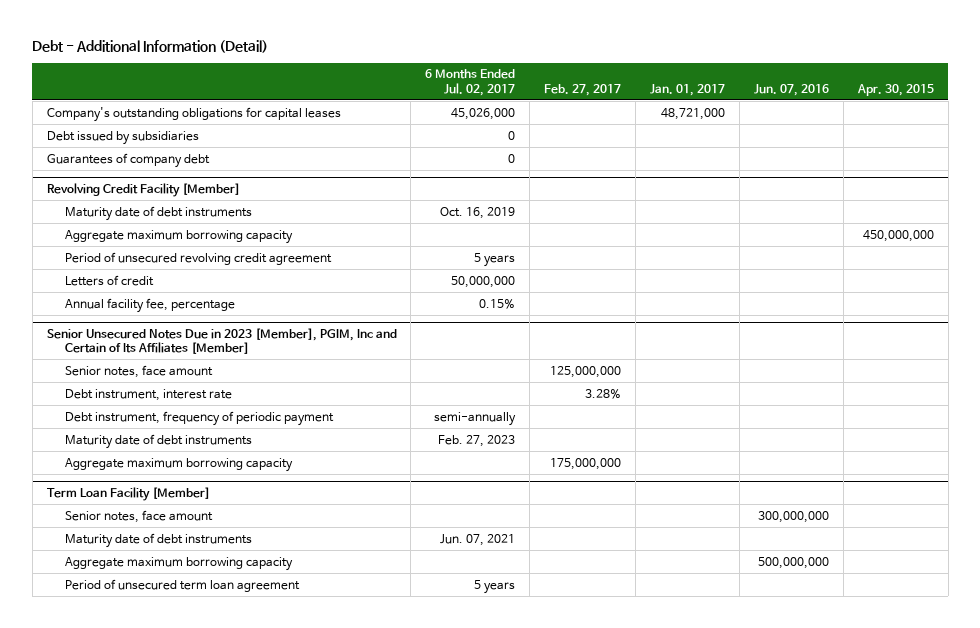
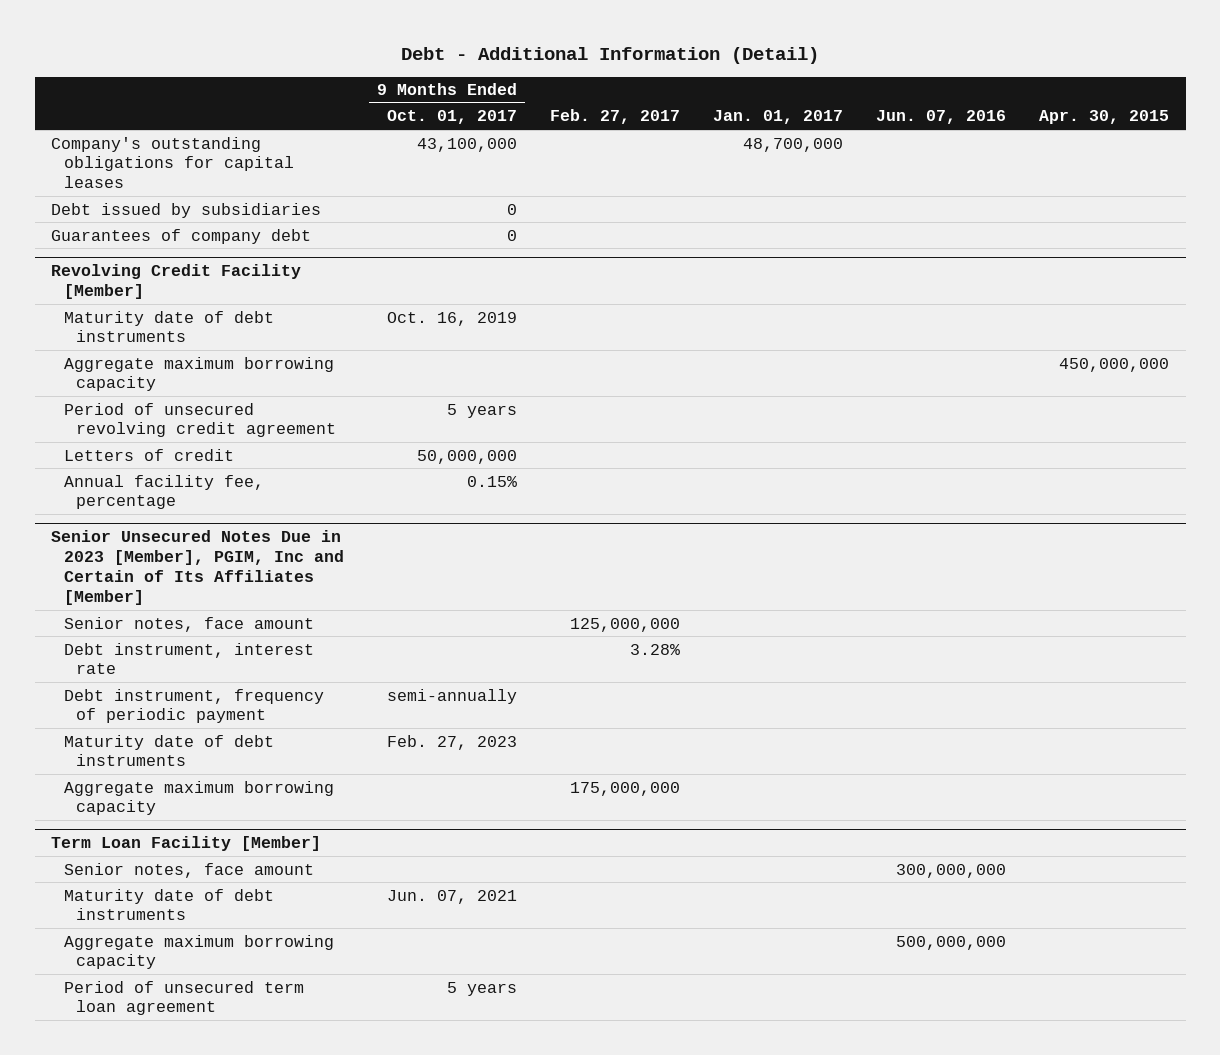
- | 6 Months Ended Jul. 02, 2017 | Feb. 27, 2017 | Jan. 01, 2017 | Jun. 07, 2016 | Apr. 30, 2015
+ | 9 Months Ended Oct. 01, 2017 | Feb. 27, 2017 | Jan. 01, 2017 | Jun. 07, 2016 | Apr. 30, 2015
- Company's outstanding obligations for capital leases | 45,026,000 | | 48,721,000 | |
+ Company's outstanding obligations for capital leases | 43,100,000 | | 48,700,000 | |

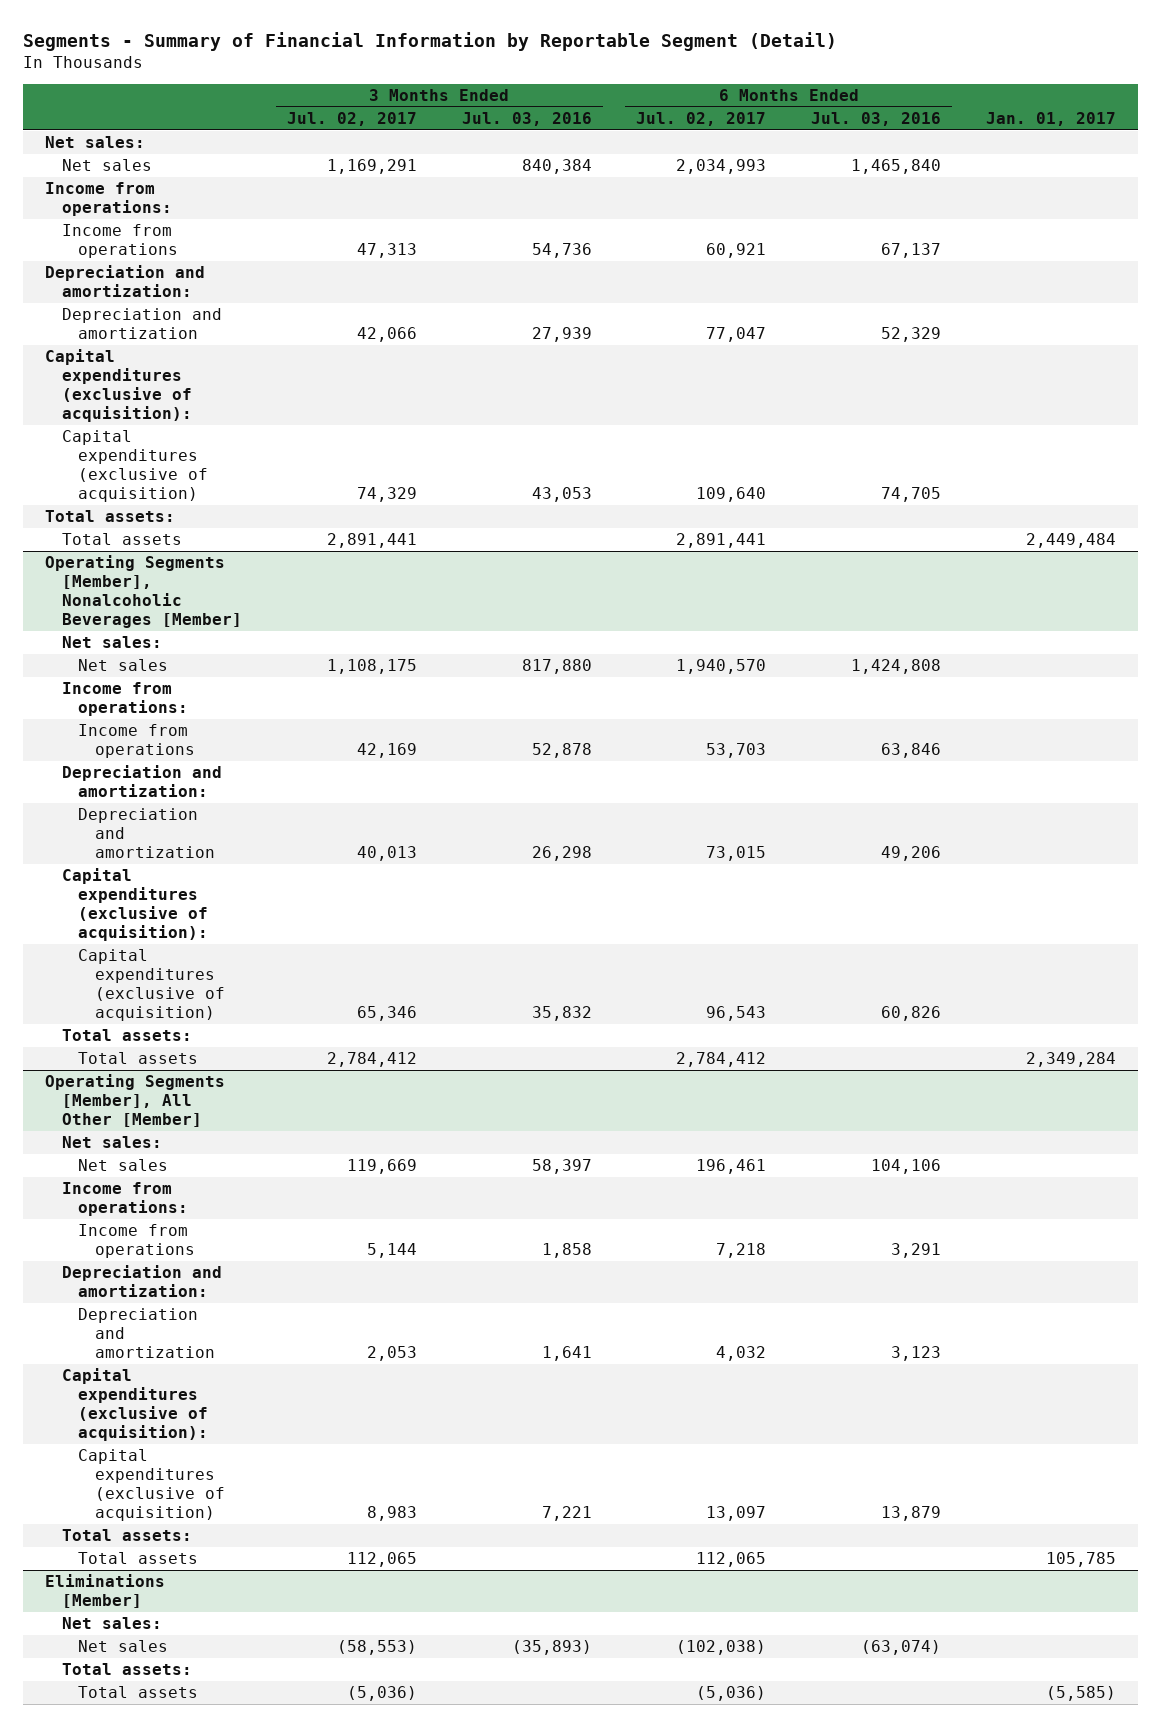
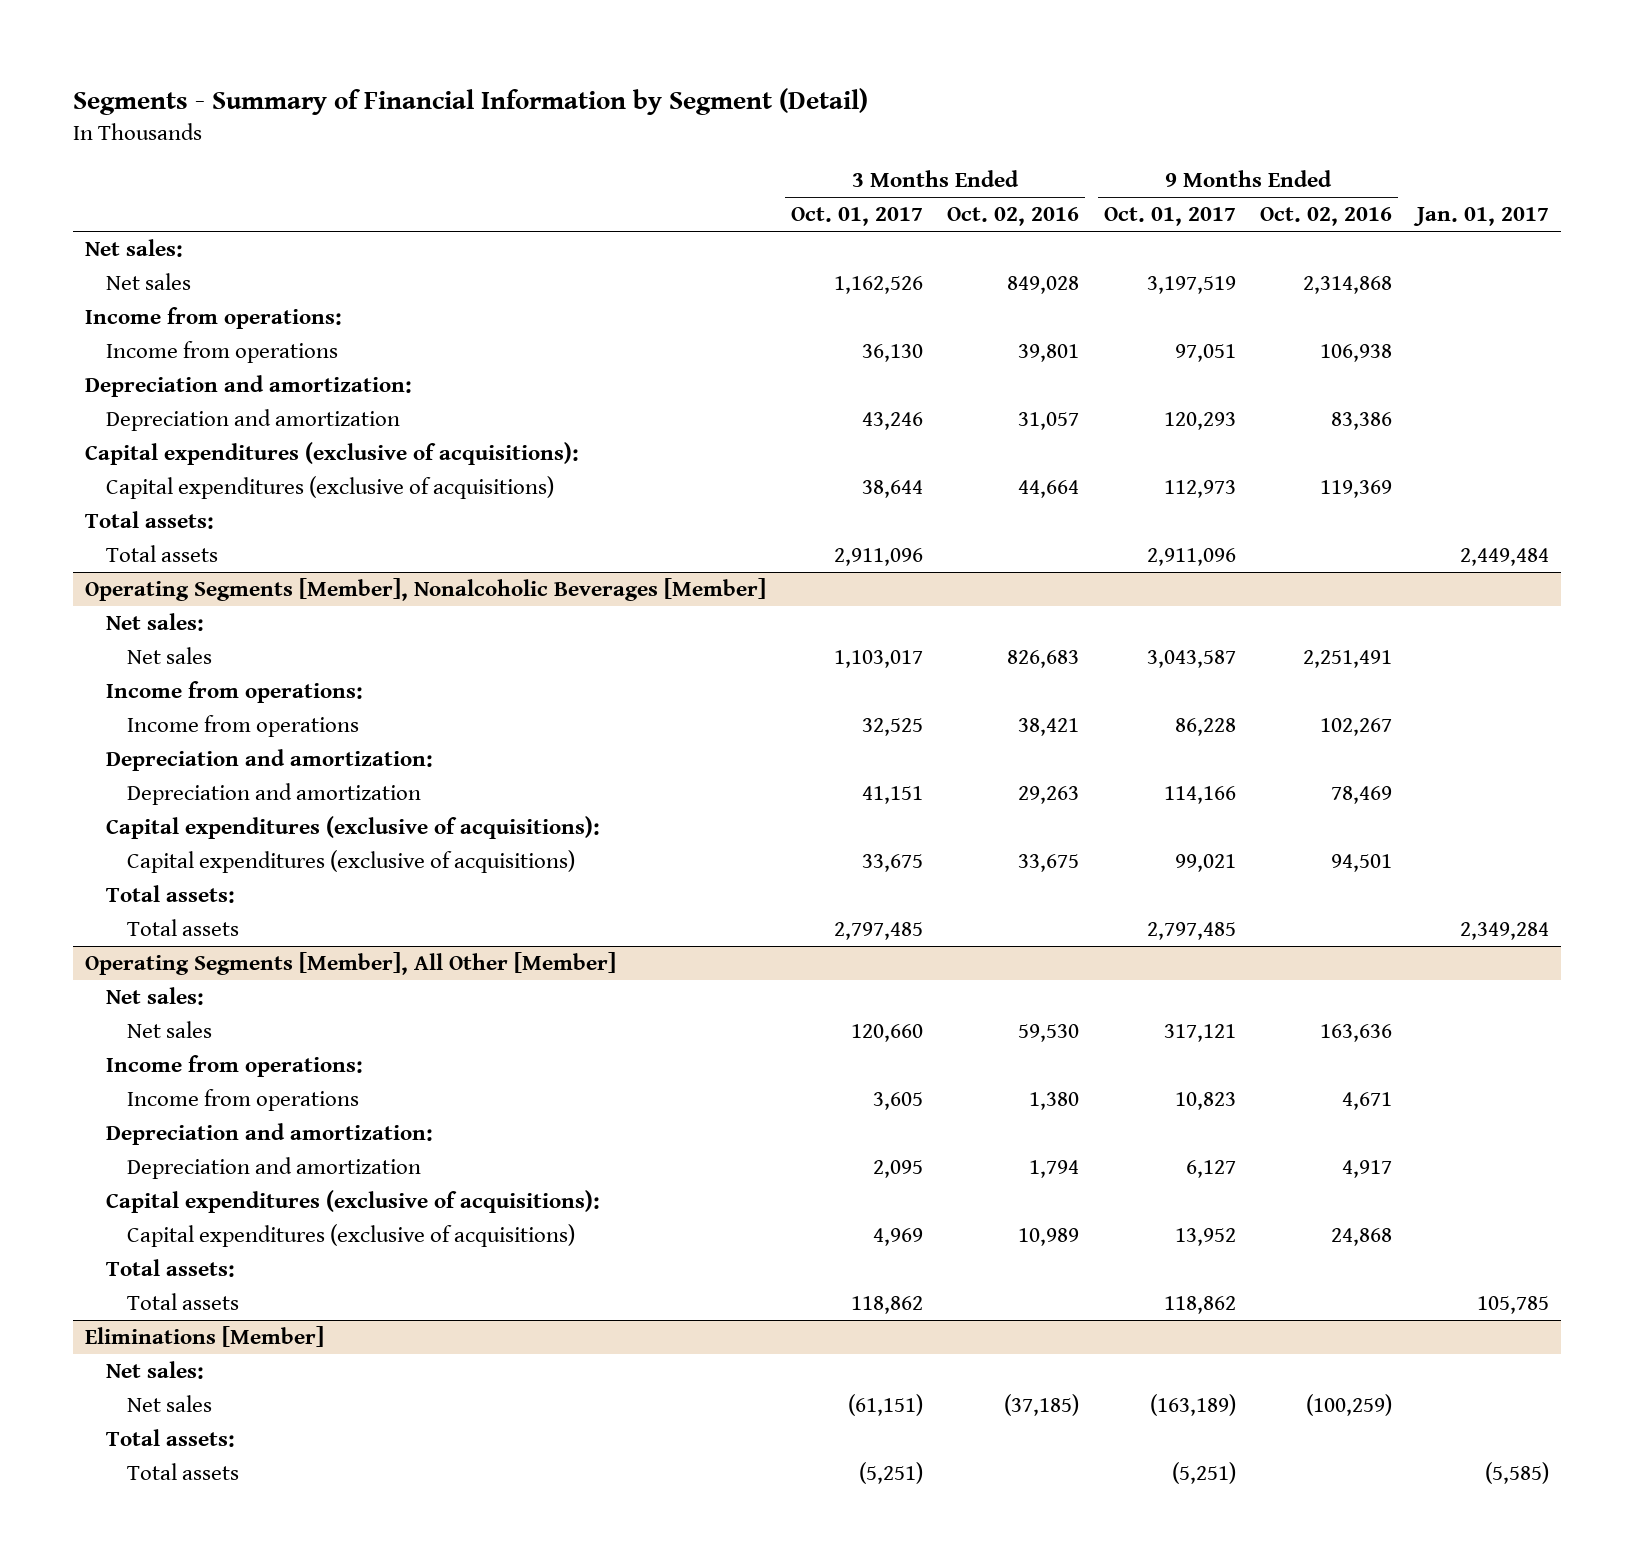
- Segments - Summary of Financial Information by Reportable Segment (Detail)
+ Segments - Summary of Financial Information by Segment (Detail)
- | 3 Months Ended Jul. 02, 2017 | 3 Months Ended Jul. 03, 2016 | 6 Months Ended Jul. 02, 2017 | 6 Months Ended Jul. 03, 2016 | Jan. 01, 2017
+ | 3 Months Ended Oct. 01, 2017 | 3 Months Ended Oct. 02, 2016 | 9 Months Ended Oct. 01, 2017 | 9 Months Ended Oct. 02, 2016 | Jan. 01, 2017
- Capital expenditures (exclusive of acquisition):
- Capital expenditures (exclusive of acquisition) | 74,329 | 43,053 | 109,640 | 74,705 |
+ Capital expenditures (exclusive of acquisitions):
+ Capital expenditures (exclusive of acquisitions) | 38,644 | 44,664 | 112,973 | 119,369 |
@ Operating Segments [Member], Nonalcoholic Beverages [Member]
- Capital expenditures (exclusive of acquisition):
- Capital expenditures (exclusive of acquisition) | 65,346 | 35,832 | 96,543 | 60,826 |
+ Capital expenditures (exclusive of acquisitions):
+ Capital expenditures (exclusive of acquisitions) | 33,675 | 33,675 | 99,021 | 94,501 |
@ Operating Segments [Member], All Other [Member]
- Capital expenditures (exclusive of acquisition):
- Capital expenditures (exclusive of acquisition) | 8,983 | 7,221 | 13,097 | 13,879 |
+ Capital expenditures (exclusive of acquisitions):
+ Capital expenditures (exclusive of acquisitions) | 4,969 | 10,989 | 13,952 | 24,868 |

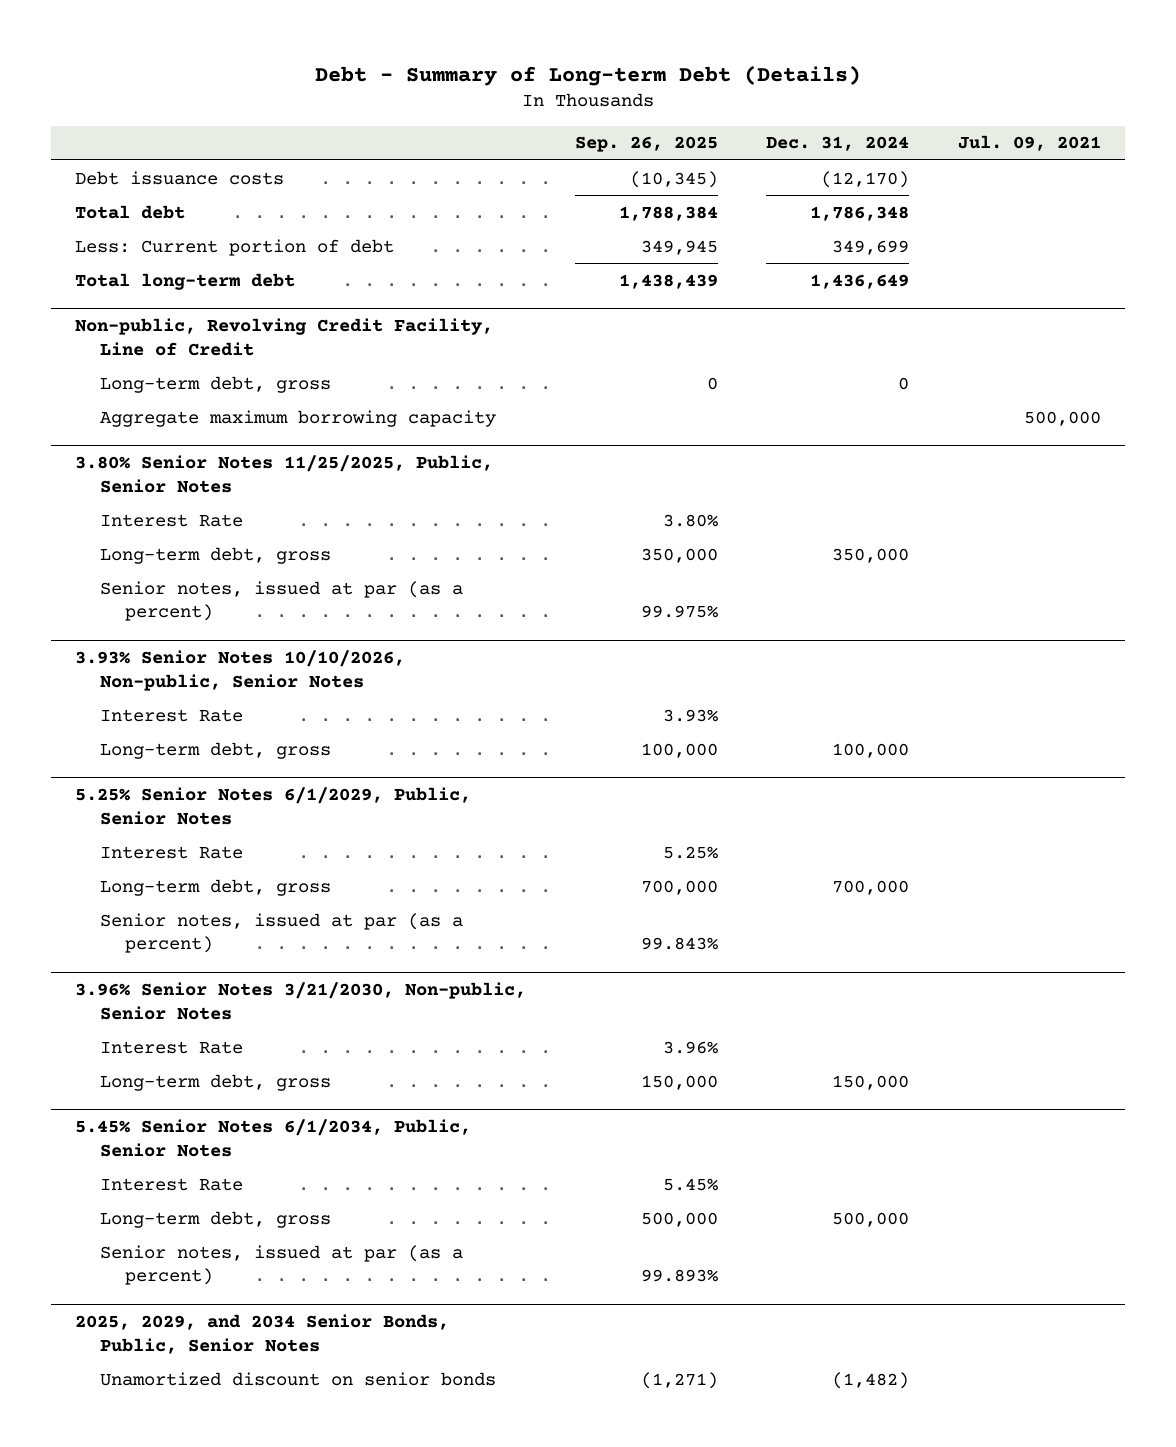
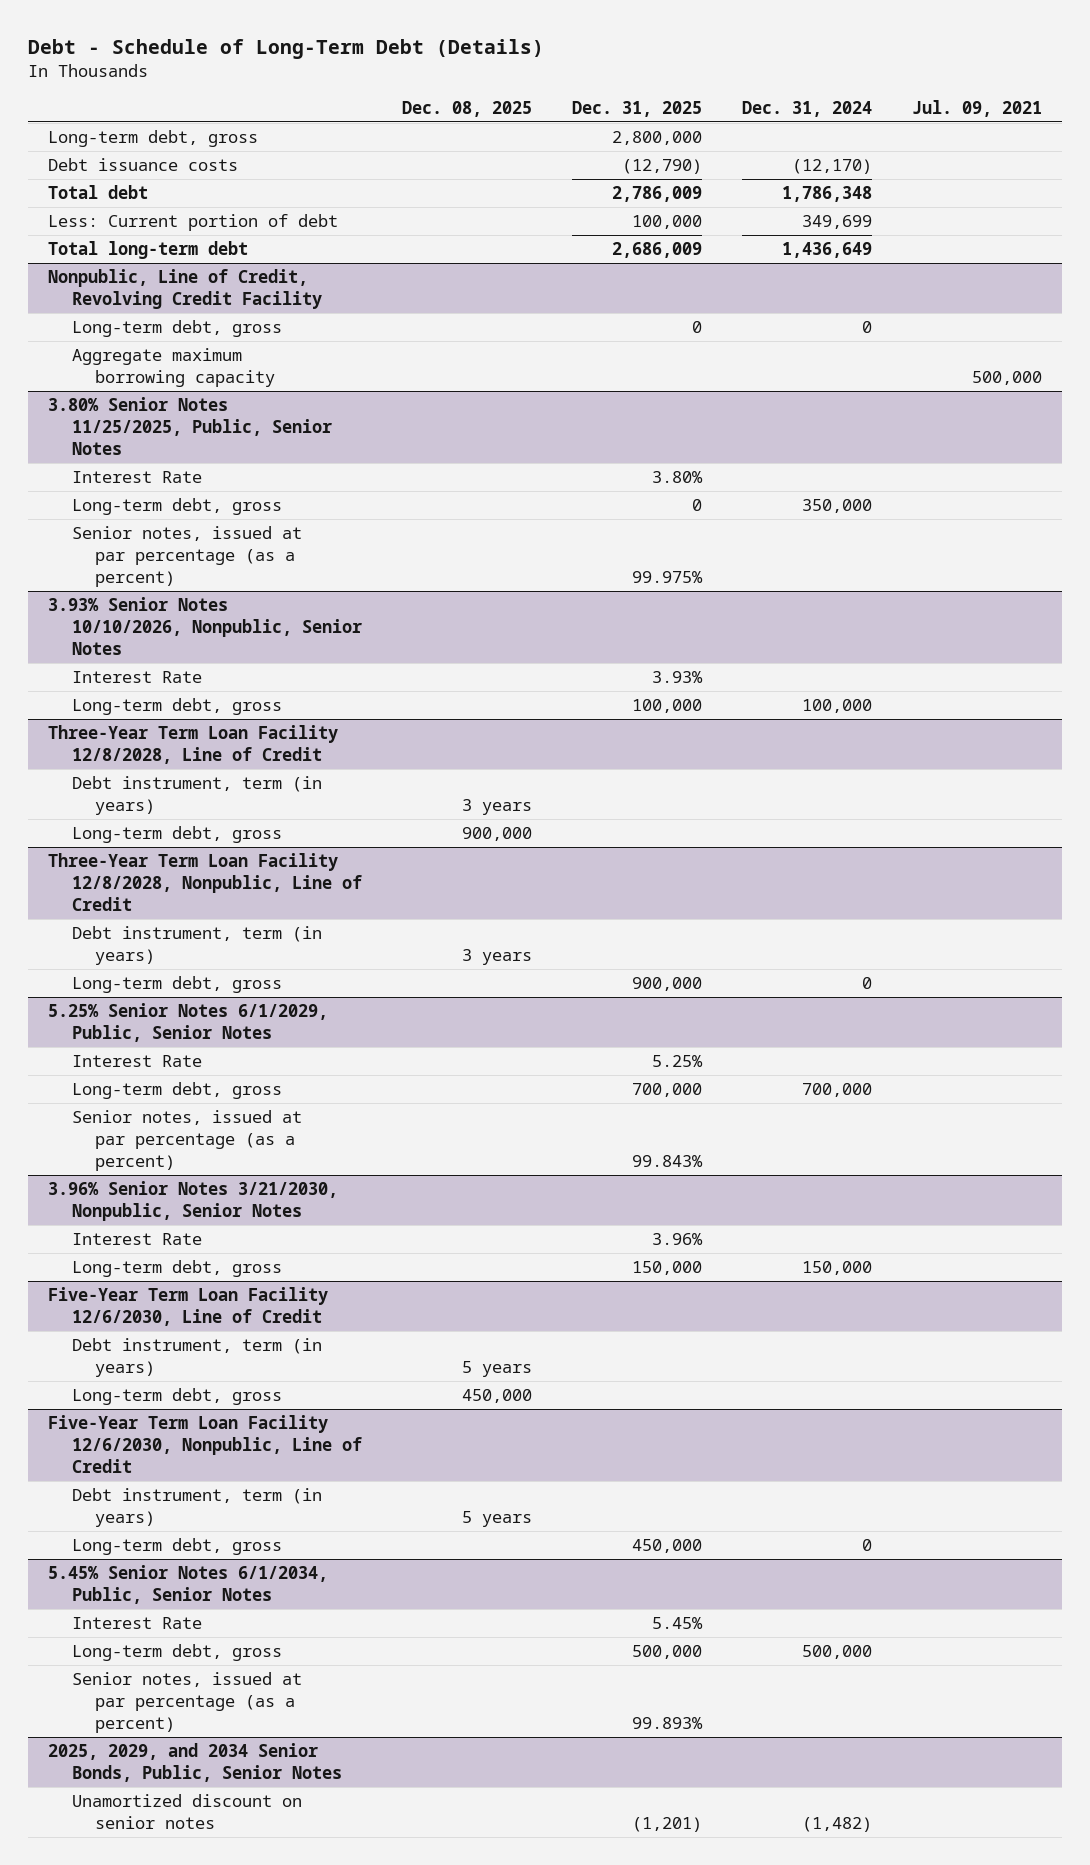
- Debt - Summary of Long-term Debt (Details)
+ Debt - Schedule of Long-Term Debt (Details)
- | Sep. 26, 2025 | Dec. 31, 2024 | Jul. 09, 2021
+ | Dec. 08, 2025 | Dec. 31, 2025 | Dec. 31, 2024 | Jul. 09, 2021
+ Long-term debt, gross | | 2,800,000 | |
- Non-public, Revolving Credit Facility, Line of Credit
+ Nonpublic, Line of Credit, Revolving Credit Facility
@ 3.80% Senior Notes 11/25/2025, Public, Senior Notes
- Senior notes, issued at par (as a percent) | 99.975% | |
- 3.93% Senior Notes 10/10/2026, Non-public, Senior Notes
@ 3.80% Senior Notes 11/25/2025, Public, Senior Notes
+ Senior notes, issued at par percentage (as a percent) | | 99.975% | |
+ 3.93% Senior Notes 10/10/2026, Nonpublic, Senior Notes
+ Three-Year Term Loan Facility 12/8/2028, Line of Credit
+ Debt instrument, term (in years) | 3 years | | |
+ Long-term debt, gross | 900,000 | | |
+ Three-Year Term Loan Facility 12/8/2028, Nonpublic, Line of Credit
+ Debt instrument, term (in years) | 3 years | | |
+ Long-term debt, gross | | 900,000 | 0 |
@ 5.25% Senior Notes 6/1/2029, Public, Senior Notes
- Senior notes, issued at par (as a percent) | 99.843% | |
- 3.96% Senior Notes 3/21/2030, Non-public, Senior Notes
@ 5.25% Senior Notes 6/1/2029, Public, Senior Notes
+ Senior notes, issued at par percentage (as a percent) | | 99.843% | |
+ 3.96% Senior Notes 3/21/2030, Nonpublic, Senior Notes
+ Five-Year Term Loan Facility 12/6/2030, Line of Credit
+ Debt instrument, term (in years) | 5 years | | |
+ Long-term debt, gross | 450,000 | | |
+ Five-Year Term Loan Facility 12/6/2030, Nonpublic, Line of Credit
+ Debt instrument, term (in years) | 5 years | | |
+ Long-term debt, gross | | 450,000 | 0 |
@ 5.45% Senior Notes 6/1/2034, Public, Senior Notes
- Senior notes, issued at par (as a percent) | 99.893% | |
+ Senior notes, issued at par percentage (as a percent) | | 99.893% | |
@ 2025, 2029, and 2034 Senior Bonds, Public, Senior Notes
- Unamortized discount on senior bonds | (1,271) | (1,482) |
+ Unamortized discount on senior notes | | (1,201) | (1,482) |

